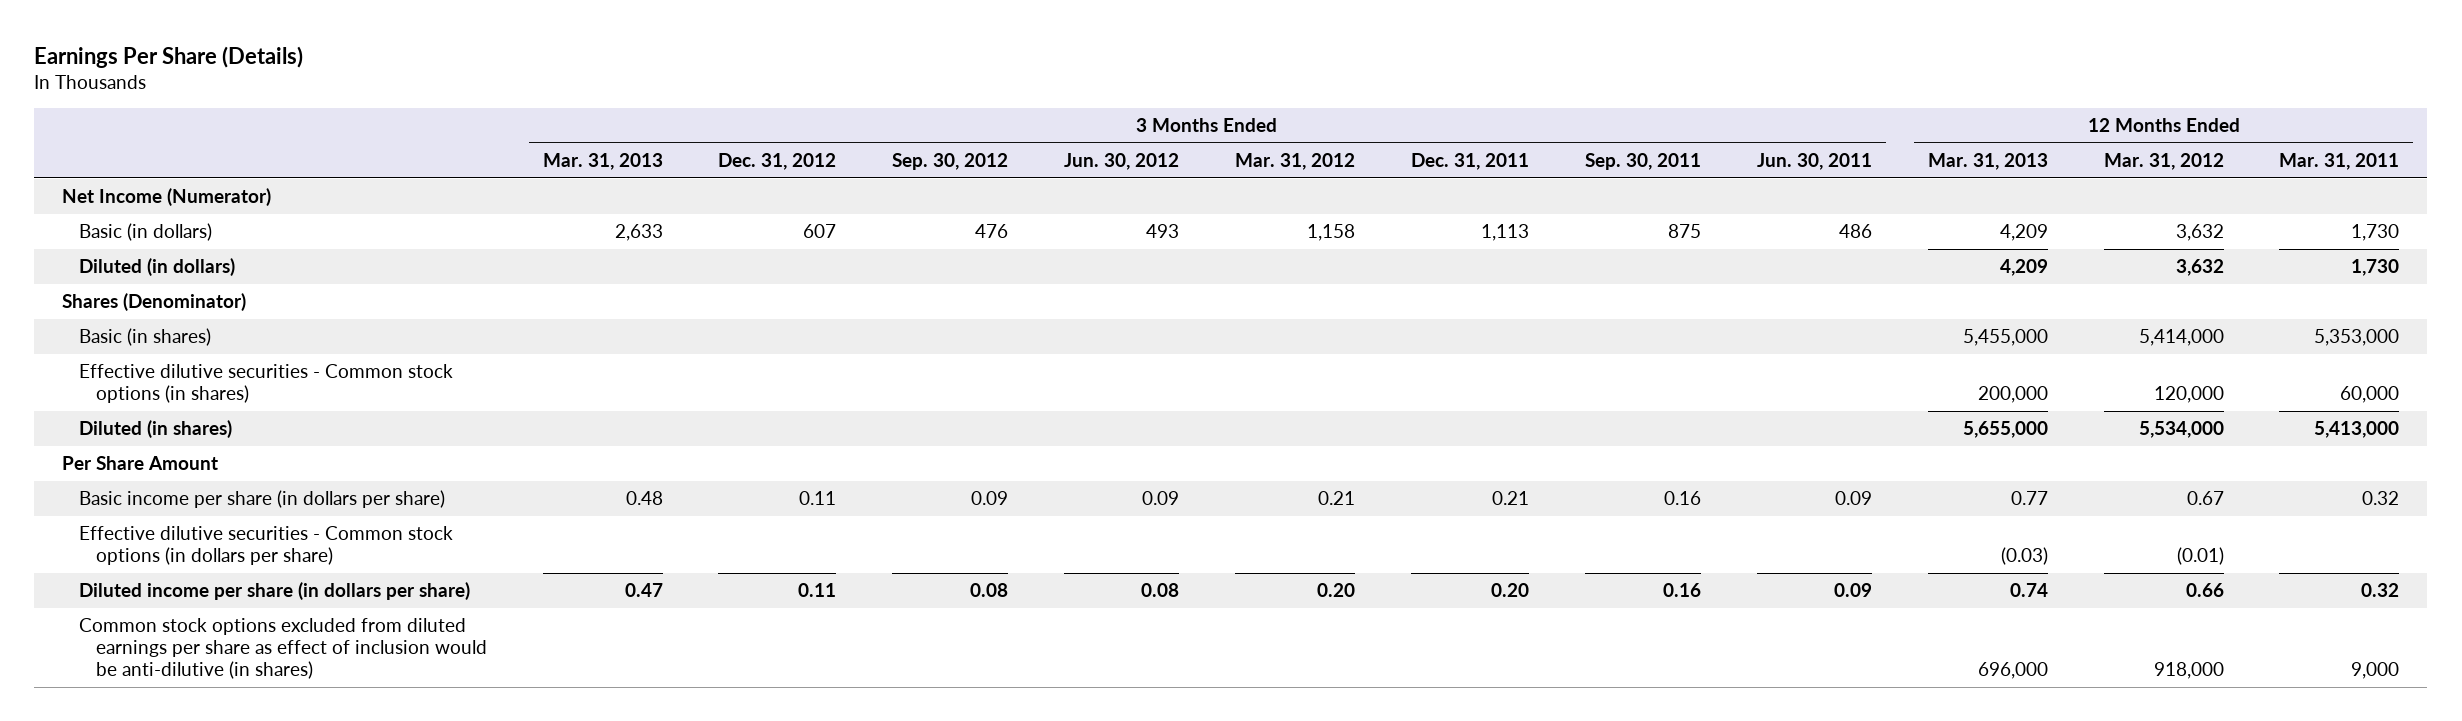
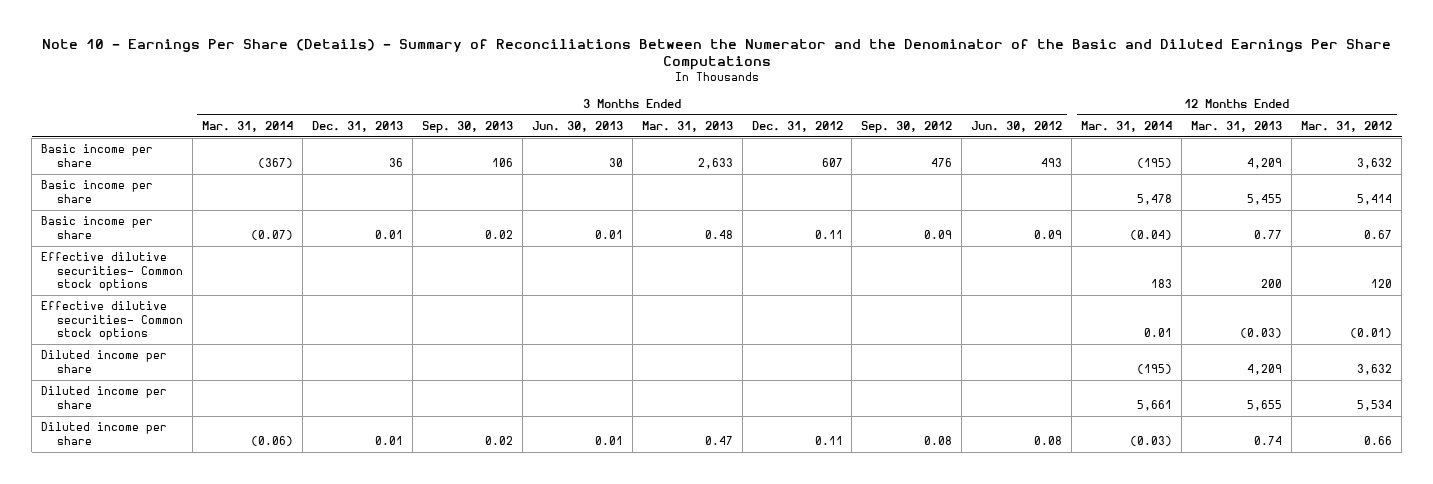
- Earnings Per Share (Details)
+ Note 10 - Earnings Per Share (Details) - Summary of Reconciliations Between the Numerator and the Denominator of the Basic and Diluted Earnings Per Share Computations
- | 3 Months Ended Mar. 31, 2013 | 3 Months Ended Dec. 31, 2012 | 3 Months Ended Sep. 30, 2012 | 3 Months Ended Jun. 30, 2012 | 3 Months Ended Mar. 31, 2012 | 3 Months Ended Dec. 31, 2011 | 3 Months Ended Sep. 30, 2011 | 3 Months Ended Jun. 30, 2011 | 12 Months Ended Mar. 31, 2013 | 12 Months Ended Mar. 31, 2012 | 12 Months Ended Mar. 31, 2011
+ | 3 Months Ended Mar. 31, 2014 | 3 Months Ended Dec. 31, 2013 | 3 Months Ended Sep. 30, 2013 | 3 Months Ended Jun. 30, 2013 | 3 Months Ended Mar. 31, 2013 | 3 Months Ended Dec. 31, 2012 | 3 Months Ended Sep. 30, 2012 | 3 Months Ended Jun. 30, 2012 | 12 Months Ended Mar. 31, 2014 | 12 Months Ended Mar. 31, 2013 | 12 Months Ended Mar. 31, 2012
- Net Income (Numerator)
- Basic (in dollars) | 2,633 | 607 | 476 | 493 | 1,158 | 1,113 | 875 | 486 | 4,209 | 3,632 | 1,730
- Diluted (in dollars) | | | | | | | | | 4,209 | 3,632 | 1,730
- Shares (Denominator)
- Basic (in shares) | | | | | | | | | 5,455,000 | 5,414,000 | 5,353,000
- Effective dilutive securities - Common stock options (in shares) | | | | | | | | | 200,000 | 120,000 | 60,000
- Diluted (in shares) | | | | | | | | | 5,655,000 | 5,534,000 | 5,413,000
- Per Share Amount
- Basic income per share (in dollars per share) | 0.48 | 0.11 | 0.09 | 0.09 | 0.21 | 0.21 | 0.16 | 0.09 | 0.77 | 0.67 | 0.32
- Effective dilutive securities - Common stock options (in dollars per share) | | | | | | | | | (0.03) | (0.01) |
- Diluted income per share (in dollars per share) | 0.47 | 0.11 | 0.08 | 0.08 | 0.20 | 0.20 | 0.16 | 0.09 | 0.74 | 0.66 | 0.32
- Common stock options excluded from diluted earnings per share as effect of inclusion would be anti-dilutive (in shares) | | | | | | | | | 696,000 | 918,000 | 9,000
+ Basic income per share | (367) | 36 | 106 | 30 | 2,633 | 607 | 476 | 493 | (195) | 4,209 | 3,632
+ Basic income per share | | | | | | | | | 5,478 | 5,455 | 5,414
+ Basic income per share | (0.07) | 0.01 | 0.02 | 0.01 | 0.48 | 0.11 | 0.09 | 0.09 | (0.04) | 0.77 | 0.67
+ Effective dilutive securities- Common stock options | | | | | | | | | 183 | 200 | 120
+ Effective dilutive securities- Common stock options | | | | | | | | | 0.01 | (0.03) | (0.01)
+ Diluted income per share | | | | | | | | | (195) | 4,209 | 3,632
+ Diluted income per share | | | | | | | | | 5,661 | 5,655 | 5,534
+ Diluted income per share | (0.06) | 0.01 | 0.02 | 0.01 | 0.47 | 0.11 | 0.08 | 0.08 | (0.03) | 0.74 | 0.66

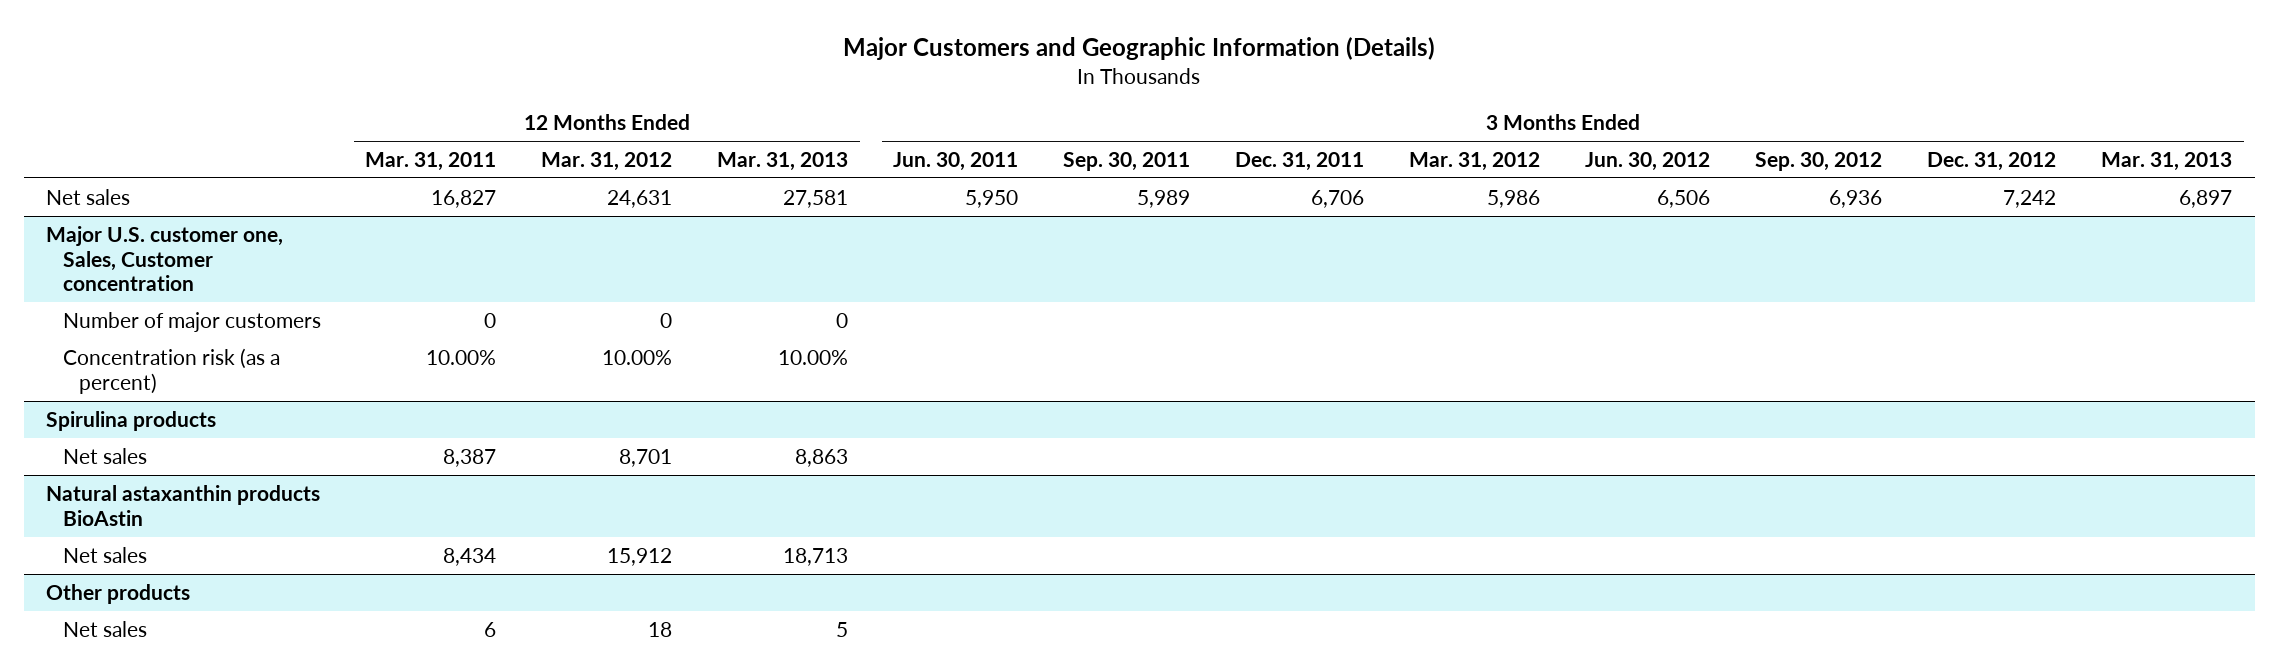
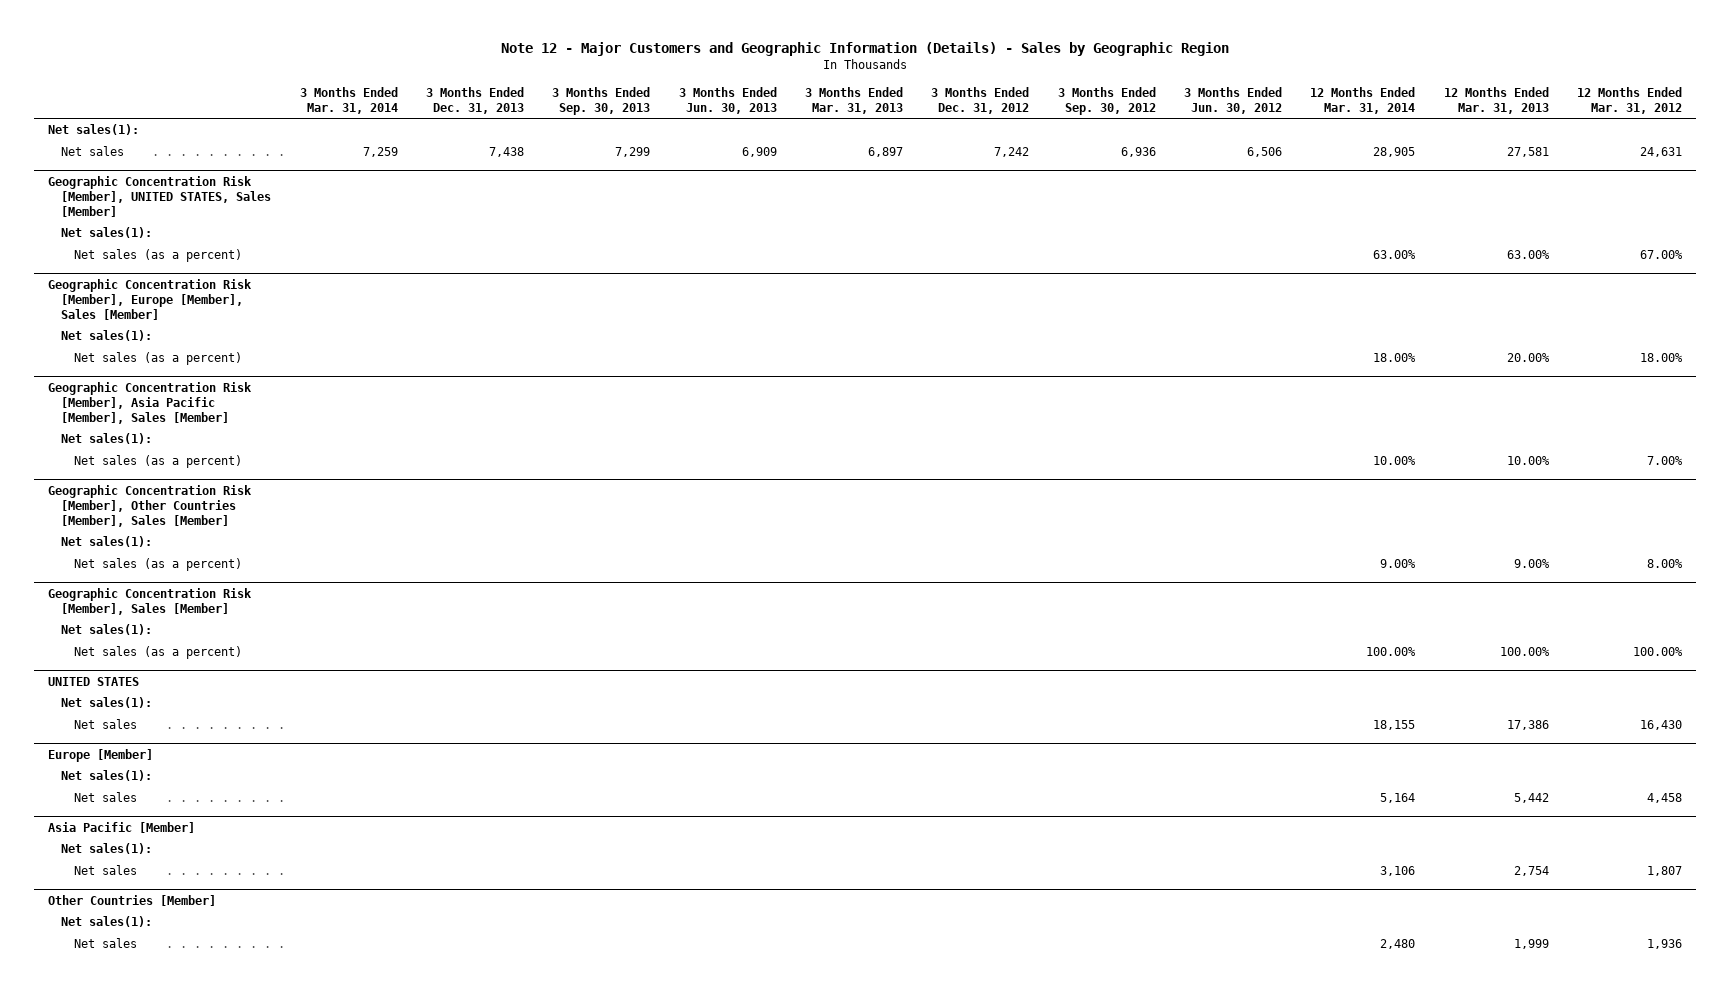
- Major Customers and Geographic Information (Details)
+ Note 12 - Major Customers and Geographic Information (Details) - Sales by Geographic Region
- | 12 Months Ended Mar. 31, 2011 | 12 Months Ended Mar. 31, 2012 | 12 Months Ended Mar. 31, 2013 | 3 Months Ended Jun. 30, 2011 | 3 Months Ended Sep. 30, 2011 | 3 Months Ended Dec. 31, 2011 | 3 Months Ended Mar. 31, 2012 | 3 Months Ended Jun. 30, 2012 | 3 Months Ended Sep. 30, 2012 | 3 Months Ended Dec. 31, 2012 | 3 Months Ended Mar. 31, 2013
+ | 3 Months Ended Mar. 31, 2014 | 3 Months Ended Dec. 31, 2013 | 3 Months Ended Sep. 30, 2013 | 3 Months Ended Jun. 30, 2013 | 3 Months Ended Mar. 31, 2013 | 3 Months Ended Dec. 31, 2012 | 3 Months Ended Sep. 30, 2012 | 3 Months Ended Jun. 30, 2012 | 12 Months Ended Mar. 31, 2014 | 12 Months Ended Mar. 31, 2013 | 12 Months Ended Mar. 31, 2012
+ Net sales(1):
- Major U.S. customer one, Sales, Customer concentration
- Number of major customers | 0 | 0 | 0 | | | | | | | |
- Concentration risk (as a percent) | 10.00% | 10.00% | 10.00% | | | | | | | |
- Spirulina products
- Net sales | 8,387 | 8,701 | 8,863 | | | | | | | |
- Natural astaxanthin products BioAstin
- Net sales | 8,434 | 15,912 | 18,713 | | | | | | | |
- Other products
- Net sales | 6 | 18 | 5 | | | | | | | |
+ Geographic Concentration Risk [Member], UNITED STATES, Sales [Member]
+ Net sales(1):
+ Net sales (as a percent) | | | | | | | | | 63.00% | 63.00% | 67.00%
+ Geographic Concentration Risk [Member], Europe [Member], Sales [Member]
+ Net sales(1):
+ Net sales (as a percent) | | | | | | | | | 18.00% | 20.00% | 18.00%
+ Geographic Concentration Risk [Member], Asia Pacific [Member], Sales [Member]
+ Net sales(1):
+ Net sales (as a percent) | | | | | | | | | 10.00% | 10.00% | 7.00%
+ Geographic Concentration Risk [Member], Other Countries [Member], Sales [Member]
+ Net sales(1):
+ Net sales (as a percent) | | | | | | | | | 9.00% | 9.00% | 8.00%
+ Geographic Concentration Risk [Member], Sales [Member]
+ Net sales(1):
+ Net sales (as a percent) | | | | | | | | | 100.00% | 100.00% | 100.00%
+ UNITED STATES
+ Net sales(1):
+ Net sales | | | | | | | | | 18,155 | 17,386 | 16,430
+ Europe [Member]
+ Net sales(1):
+ Net sales | | | | | | | | | 5,164 | 5,442 | 4,458
+ Asia Pacific [Member]
+ Net sales(1):
+ Net sales | | | | | | | | | 3,106 | 2,754 | 1,807
+ Other Countries [Member]
+ Net sales(1):
+ Net sales | | | | | | | | | 2,480 | 1,999 | 1,936

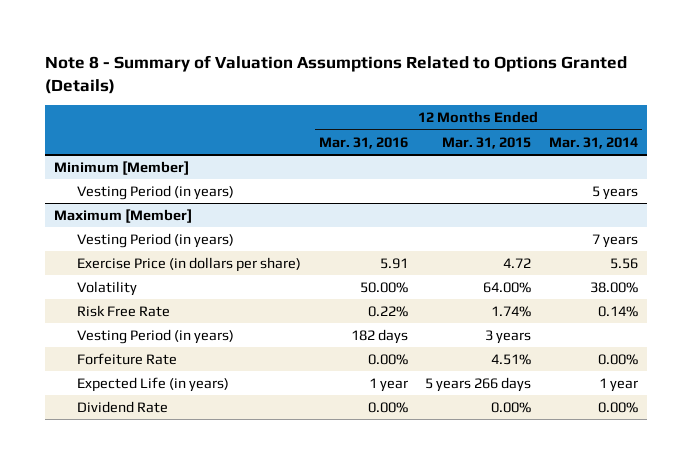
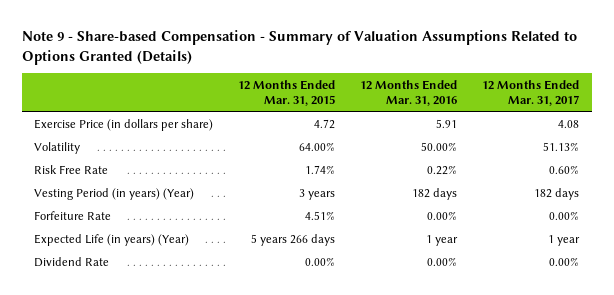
- Note 8 - Summary of Valuation Assumptions Related to Options Granted (Details)
+ Note 9 - Share-based Compensation - Summary of Valuation Assumptions Related to Options Granted (Details)
- | 12 Months Ended Mar. 31, 2016 | 12 Months Ended Mar. 31, 2015 | 12 Months Ended Mar. 31, 2014
+ | 12 Months Ended Mar. 31, 2015 | 12 Months Ended Mar. 31, 2016 | 12 Months Ended Mar. 31, 2017
- Minimum [Member]
- Vesting Period (in years) | | | 5 years
- Maximum [Member]
- Vesting Period (in years) | | | 7 years
- Vesting Period (in years) | 182 days | 3 years |
+ Vesting Period (in years) (Year) | 3 years | 182 days | 182 days
- Expected Life (in years) | 1 year | 5 years 266 days | 1 year
+ Expected Life (in years) (Year) | 5 years 266 days | 1 year | 1 year

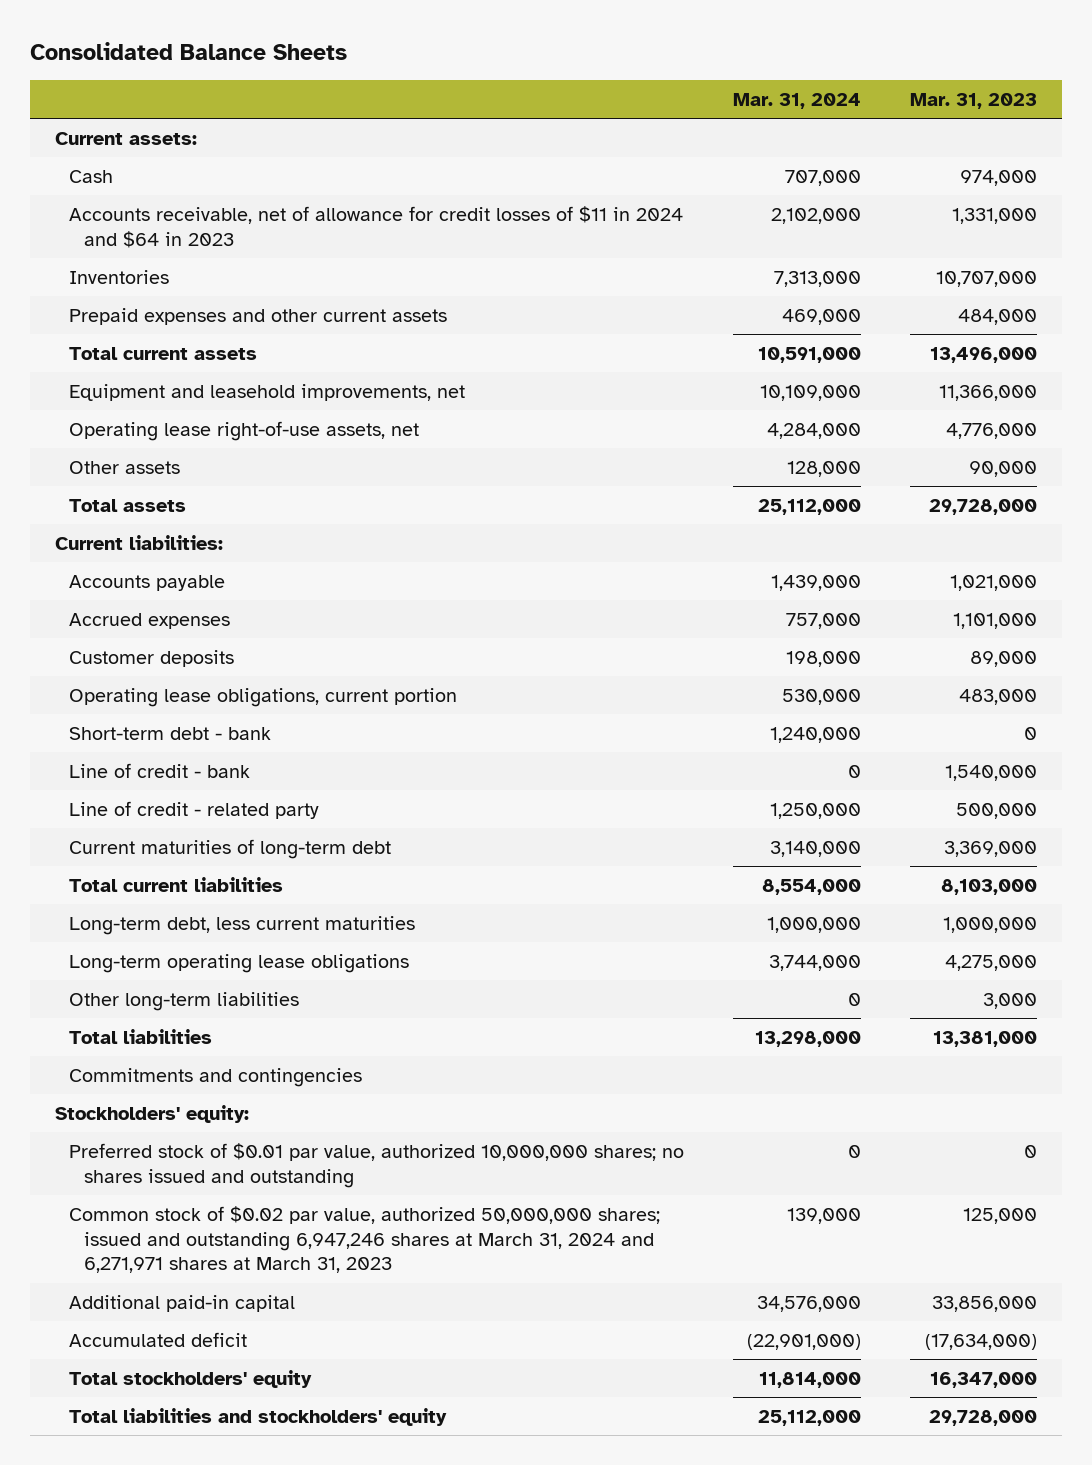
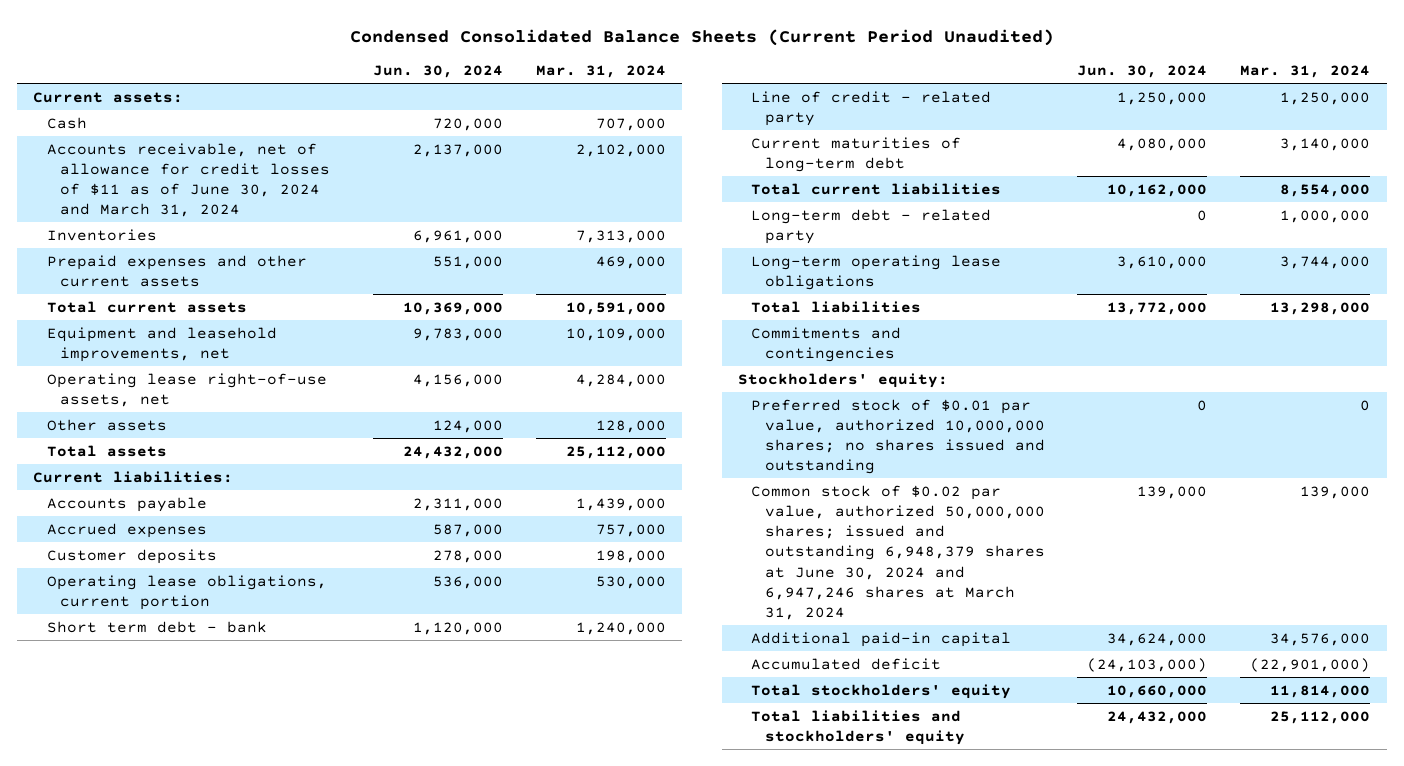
- Consolidated Balance Sheets
+ Condensed Consolidated Balance Sheets (Current Period Unaudited)
- | Mar. 31, 2024 | Mar. 31, 2023
+ | Jun. 30, 2024 | Mar. 31, 2024
- Accounts receivable, net of allowance for credit losses of $11 in 2024 and $64 in 2023 | 2,102,000 | 1,331,000
+ Accounts receivable, net of allowance for credit losses of $11 as of June 30, 2024 and March 31, 2024 | 2,137,000 | 2,102,000
- Short-term debt - bank | 1,240,000 | 0
- Line of credit - bank | 0 | 1,540,000
+ Short term debt - bank | 1,120,000 | 1,240,000
- Long-term debt, less current maturities | 1,000,000 | 1,000,000
+ Long-term debt - related party | 0 | 1,000,000
- Other long-term liabilities | 0 | 3,000
- Common stock of $0.02 par value, authorized 50,000,000 shares; issued and outstanding 6,947,246 shares at March 31, 2024 and 6,271,971 shares at March 31, 2023 | 139,000 | 125,000
+ Common stock of $0.02 par value, authorized 50,000,000 shares; issued and outstanding 6,948,379 shares at June 30, 2024 and 6,947,246 shares at March 31, 2024 | 139,000 | 139,000

